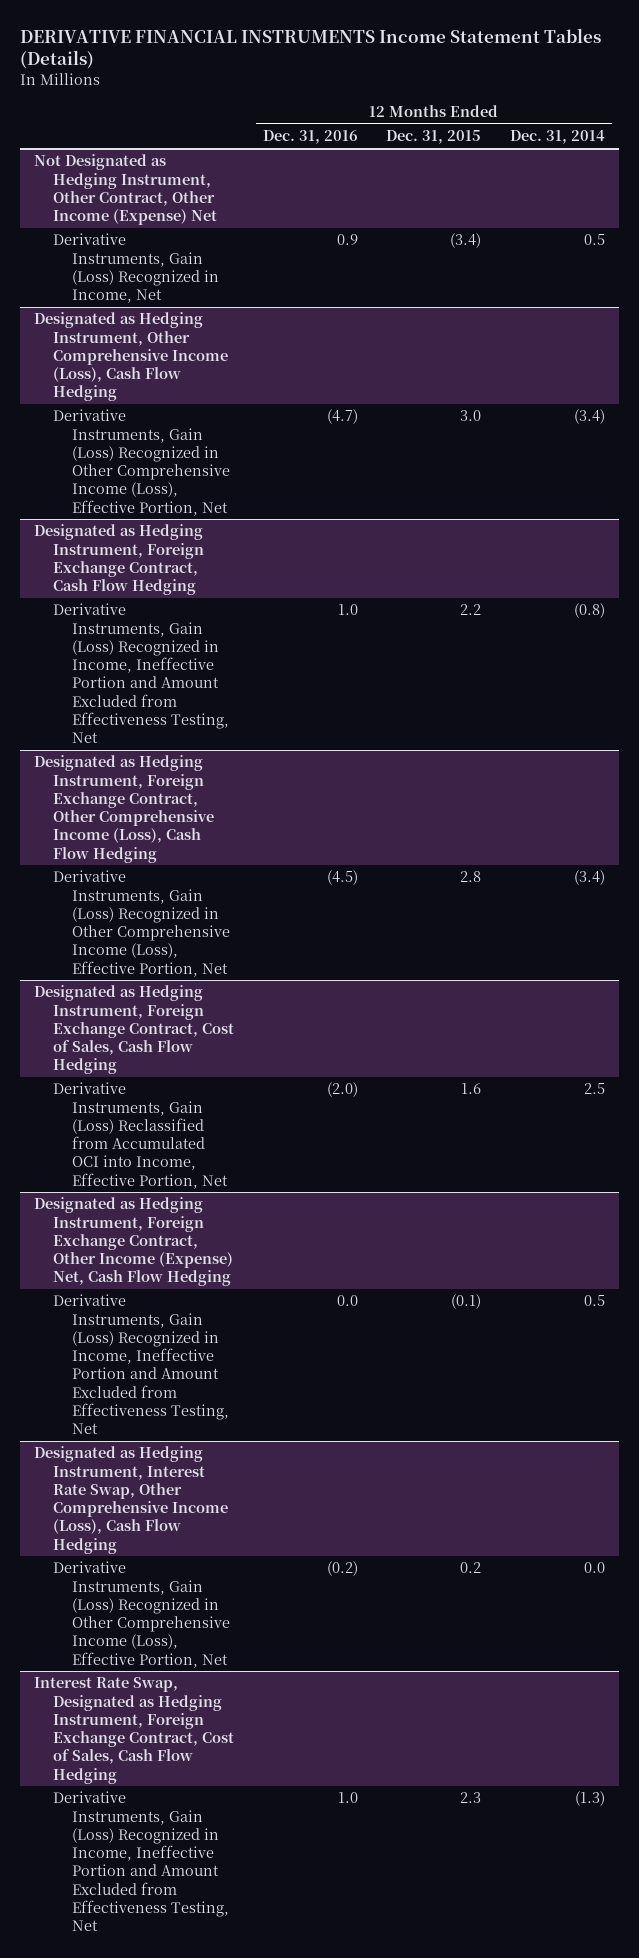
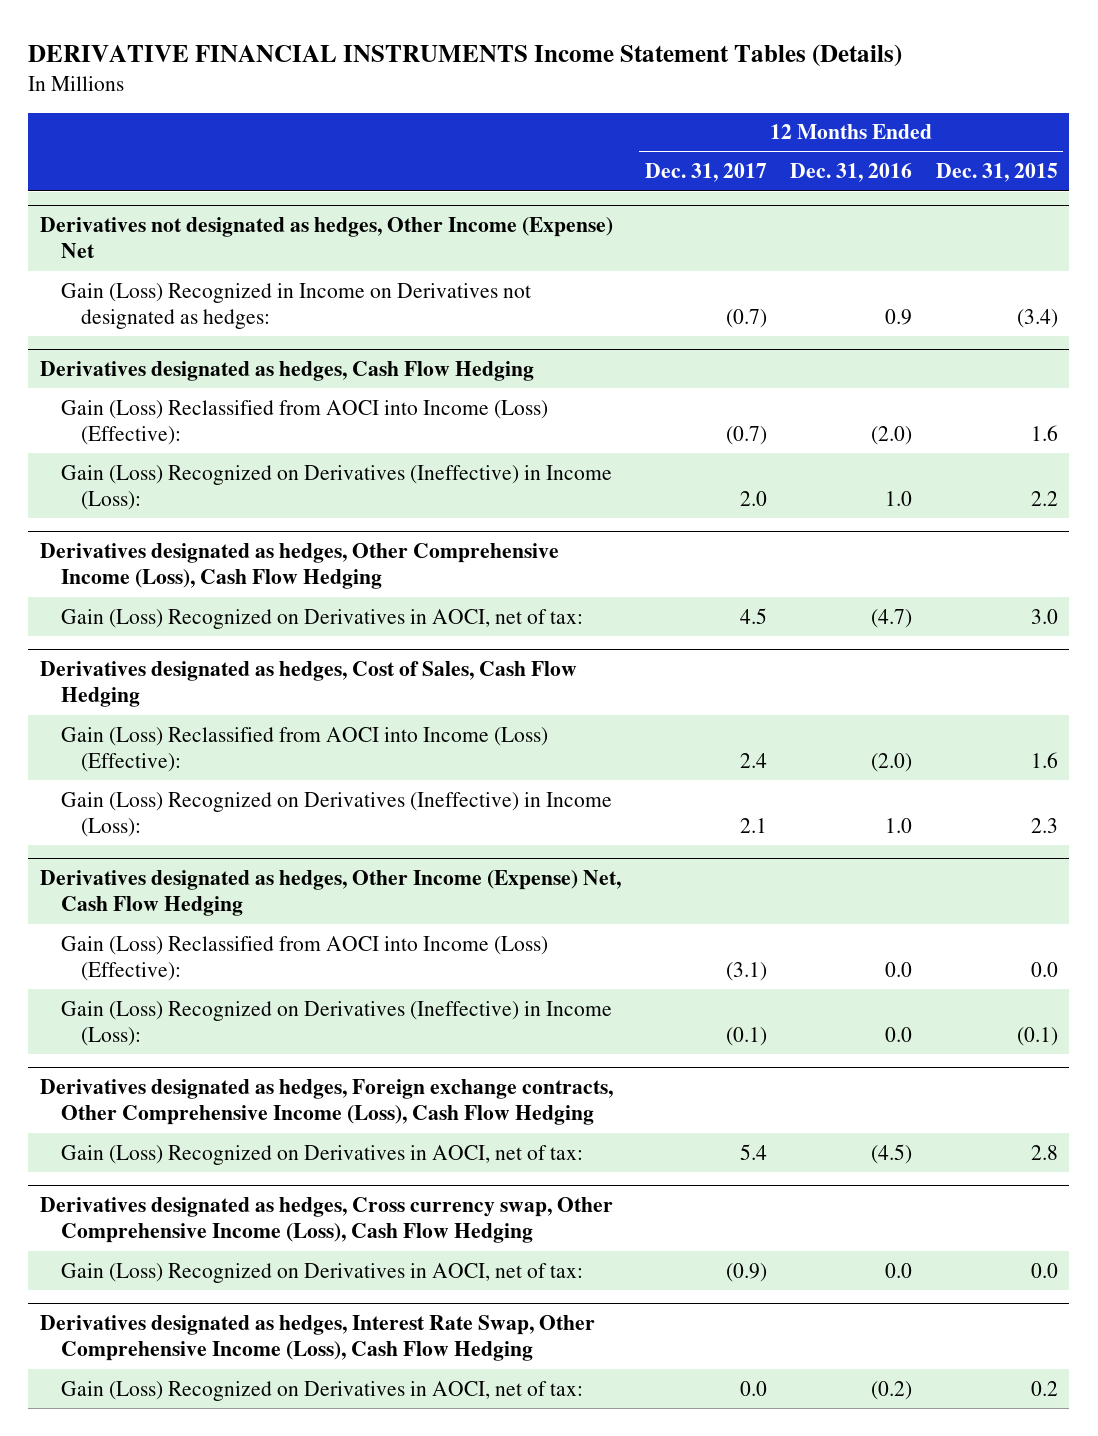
- | 12 Months Ended Dec. 31, 2016 | 12 Months Ended Dec. 31, 2015 | 12 Months Ended Dec. 31, 2014
+ | 12 Months Ended Dec. 31, 2017 | 12 Months Ended Dec. 31, 2016 | 12 Months Ended Dec. 31, 2015
- Not Designated as Hedging Instrument, Other Contract, Other Income (Expense) Net
- Derivative Instruments, Gain (Loss) Recognized in Income, Net | 0.9 | (3.4) | 0.5
- Designated as Hedging Instrument, Other Comprehensive Income (Loss), Cash Flow Hedging
- Derivative Instruments, Gain (Loss) Recognized in Other Comprehensive Income (Loss), Effective Portion, Net | (4.7) | 3.0 | (3.4)
- Designated as Hedging Instrument, Foreign Exchange Contract, Cash Flow Hedging
- Derivative Instruments, Gain (Loss) Recognized in Income, Ineffective Portion and Amount Excluded from Effectiveness Testing, Net | 1.0 | 2.2 | (0.8)
- Designated as Hedging Instrument, Foreign Exchange Contract, Other Comprehensive Income (Loss), Cash Flow Hedging
- Derivative Instruments, Gain (Loss) Recognized in Other Comprehensive Income (Loss), Effective Portion, Net | (4.5) | 2.8 | (3.4)
- Designated as Hedging Instrument, Foreign Exchange Contract, Cost of Sales, Cash Flow Hedging
- Derivative Instruments, Gain (Loss) Reclassified from Accumulated OCI into Income, Effective Portion, Net | (2.0) | 1.6 | 2.5
- Designated as Hedging Instrument, Foreign Exchange Contract, Other Income (Expense) Net, Cash Flow Hedging
- Derivative Instruments, Gain (Loss) Recognized in Income, Ineffective Portion and Amount Excluded from Effectiveness Testing, Net | 0.0 | (0.1) | 0.5
- Designated as Hedging Instrument, Interest Rate Swap, Other Comprehensive Income (Loss), Cash Flow Hedging
- Derivative Instruments, Gain (Loss) Recognized in Other Comprehensive Income (Loss), Effective Portion, Net | (0.2) | 0.2 | 0.0
- Interest Rate Swap, Designated as Hedging Instrument, Foreign Exchange Contract, Cost of Sales, Cash Flow Hedging
- Derivative Instruments, Gain (Loss) Recognized in Income, Ineffective Portion and Amount Excluded from Effectiveness Testing, Net | 1.0 | 2.3 | (1.3)
+ Derivatives not designated as hedges, Other Income (Expense) Net
+ Gain (Loss) Recognized in Income on Derivatives not designated as hedges: | (0.7) | 0.9 | (3.4)
+ Derivatives designated as hedges, Cash Flow Hedging
+ Gain (Loss) Reclassified from AOCI into Income (Loss) (Effective): | (0.7) | (2.0) | 1.6
+ Gain (Loss) Recognized on Derivatives (Ineffective) in Income (Loss): | 2.0 | 1.0 | 2.2
+ Derivatives designated as hedges, Other Comprehensive Income (Loss), Cash Flow Hedging
+ Gain (Loss) Recognized on Derivatives in AOCI, net of tax: | 4.5 | (4.7) | 3.0
+ Derivatives designated as hedges, Cost of Sales, Cash Flow Hedging
+ Gain (Loss) Reclassified from AOCI into Income (Loss) (Effective): | 2.4 | (2.0) | 1.6
+ Gain (Loss) Recognized on Derivatives (Ineffective) in Income (Loss): | 2.1 | 1.0 | 2.3
+ Derivatives designated as hedges, Other Income (Expense) Net, Cash Flow Hedging
+ Gain (Loss) Reclassified from AOCI into Income (Loss) (Effective): | (3.1) | 0.0 | 0.0
+ Gain (Loss) Recognized on Derivatives (Ineffective) in Income (Loss): | (0.1) | 0.0 | (0.1)
+ Derivatives designated as hedges, Foreign exchange contracts, Other Comprehensive Income (Loss), Cash Flow Hedging
+ Gain (Loss) Recognized on Derivatives in AOCI, net of tax: | 5.4 | (4.5) | 2.8
+ Derivatives designated as hedges, Cross currency swap, Other Comprehensive Income (Loss), Cash Flow Hedging
+ Gain (Loss) Recognized on Derivatives in AOCI, net of tax: | (0.9) | 0.0 | 0.0
+ Derivatives designated as hedges, Interest Rate Swap, Other Comprehensive Income (Loss), Cash Flow Hedging
+ Gain (Loss) Recognized on Derivatives in AOCI, net of tax: | 0.0 | (0.2) | 0.2

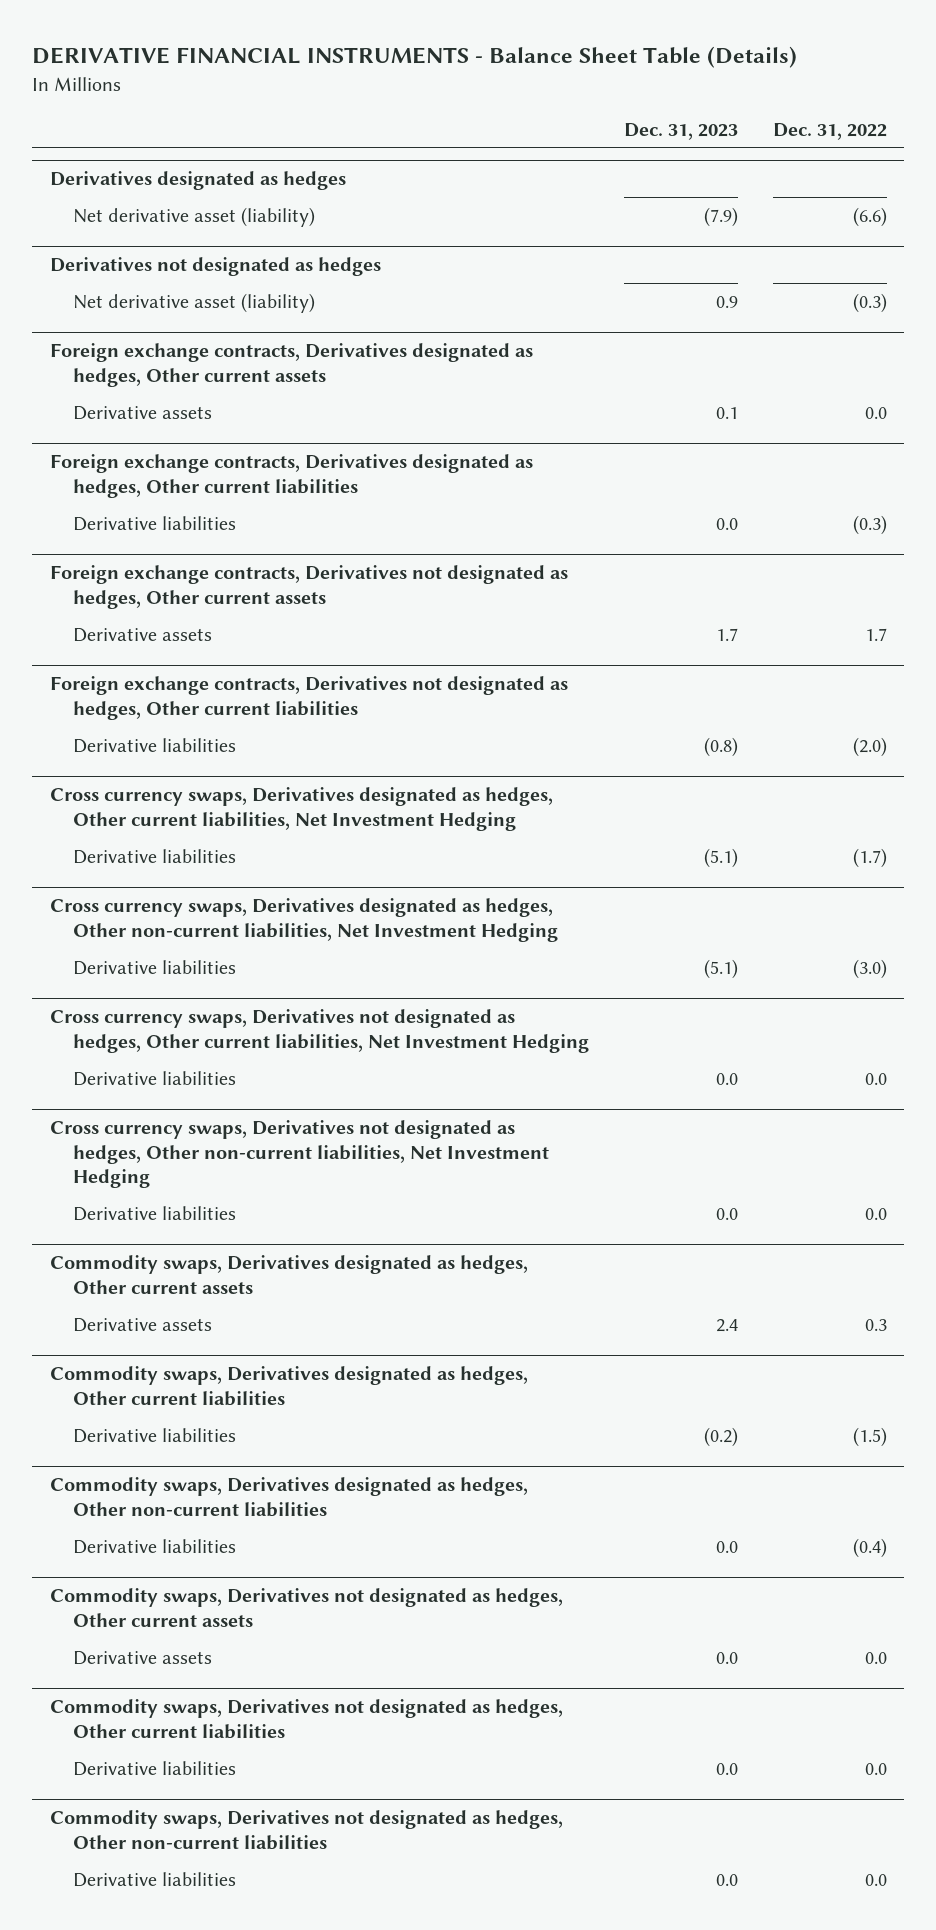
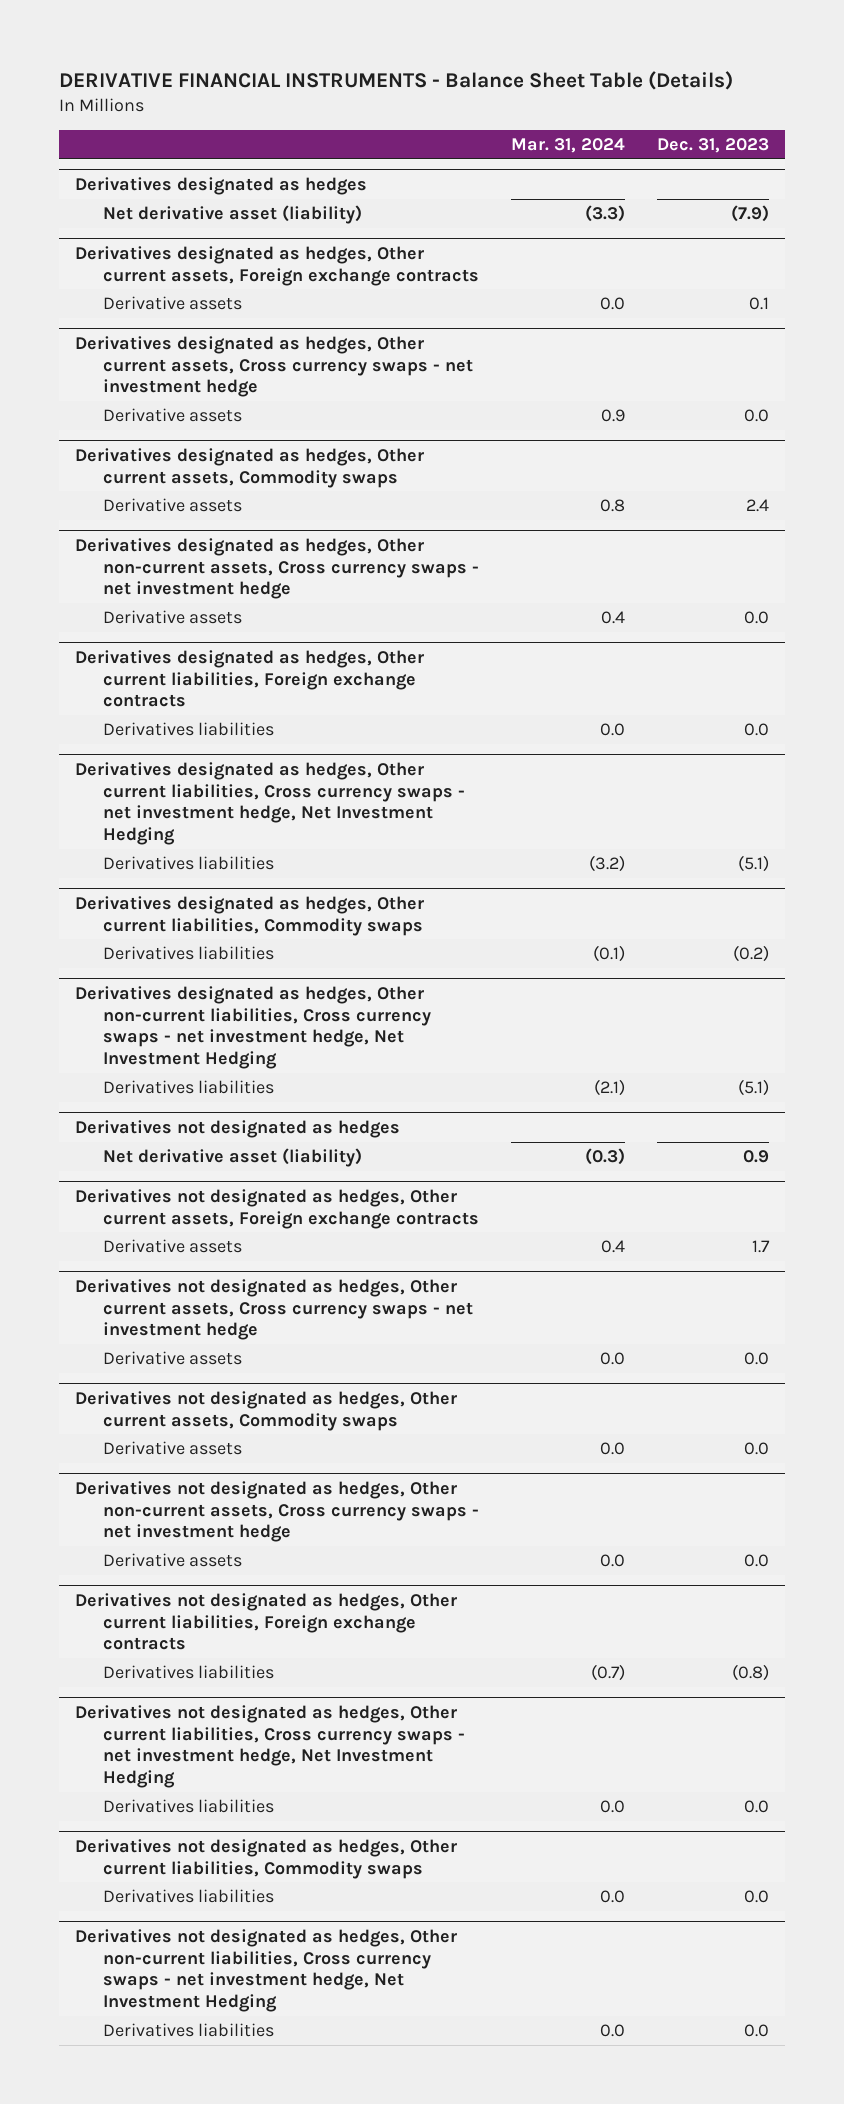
- | Dec. 31, 2023 | Dec. 31, 2022
+ | Mar. 31, 2024 | Dec. 31, 2023
+ Derivatives designated as hedges, Other current assets, Foreign exchange contracts
+ Derivative assets | 0.0 | 0.1
+ Derivatives designated as hedges, Other current assets, Cross currency swaps - net investment hedge
+ Derivative assets | 0.9 | 0.0
+ Derivatives designated as hedges, Other current assets, Commodity swaps
+ Derivative assets | 0.8 | 2.4
+ Derivatives designated as hedges, Other non-current assets, Cross currency swaps - net investment hedge
+ Derivative assets | 0.4 | 0.0
+ Derivatives designated as hedges, Other current liabilities, Foreign exchange contracts
+ Derivatives liabilities | 0.0 | 0.0
+ Derivatives designated as hedges, Other current liabilities, Cross currency swaps - net investment hedge, Net Investment Hedging
+ Derivatives liabilities | (3.2) | (5.1)
+ Derivatives designated as hedges, Other current liabilities, Commodity swaps
+ Derivatives liabilities | (0.1) | (0.2)
+ Derivatives designated as hedges, Other non-current liabilities, Cross currency swaps - net investment hedge, Net Investment Hedging
+ Derivatives liabilities | (2.1) | (5.1)
- Foreign exchange contracts, Derivatives designated as hedges, Other current assets
- Derivative assets | 0.1 | 0.0
- Foreign exchange contracts, Derivatives designated as hedges, Other current liabilities
- Derivative liabilities | 0.0 | (0.3)
- Foreign exchange contracts, Derivatives not designated as hedges, Other current assets
+ Derivatives not designated as hedges, Other current assets, Foreign exchange contracts
- Foreign exchange contracts, Derivatives not designated as hedges, Other current liabilities
- Derivative liabilities | (0.8) | (2.0)
- Cross currency swaps, Derivatives designated as hedges, Other current liabilities, Net Investment Hedging
- Derivative liabilities | (5.1) | (1.7)
- Cross currency swaps, Derivatives designated as hedges, Other non-current liabilities, Net Investment Hedging
- Derivative liabilities | (5.1) | (3.0)
- Cross currency swaps, Derivatives not designated as hedges, Other current liabilities, Net Investment Hedging
- Derivative liabilities | 0.0 | 0.0
- Cross currency swaps, Derivatives not designated as hedges, Other non-current liabilities, Net Investment Hedging
- Derivative liabilities | 0.0 | 0.0
- Commodity swaps, Derivatives designated as hedges, Other current assets
- Derivative assets | 2.4 | 0.3
- Commodity swaps, Derivatives designated as hedges, Other current liabilities
- Derivative liabilities | (0.2) | (1.5)
- Commodity swaps, Derivatives designated as hedges, Other non-current liabilities
- Derivative liabilities | 0.0 | (0.4)
- Commodity swaps, Derivatives not designated as hedges, Other current assets
+ Derivatives not designated as hedges, Other current assets, Cross currency swaps - net investment hedge
- Commodity swaps, Derivatives not designated as hedges, Other current liabilities
- Derivative liabilities | 0.0 | 0.0
- Commodity swaps, Derivatives not designated as hedges, Other non-current liabilities
- Derivative liabilities | 0.0 | 0.0
+ Derivatives not designated as hedges, Other current assets, Commodity swaps
+ Derivative assets | 0.0 | 0.0
+ Derivatives not designated as hedges, Other non-current assets, Cross currency swaps - net investment hedge
+ Derivative assets | 0.0 | 0.0
+ Derivatives not designated as hedges, Other current liabilities, Foreign exchange contracts
+ Derivatives liabilities | (0.7) | (0.8)
+ Derivatives not designated as hedges, Other current liabilities, Cross currency swaps - net investment hedge, Net Investment Hedging
+ Derivatives liabilities | 0.0 | 0.0
+ Derivatives not designated as hedges, Other current liabilities, Commodity swaps
+ Derivatives liabilities | 0.0 | 0.0
+ Derivatives not designated as hedges, Other non-current liabilities, Cross currency swaps - net investment hedge, Net Investment Hedging
+ Derivatives liabilities | 0.0 | 0.0

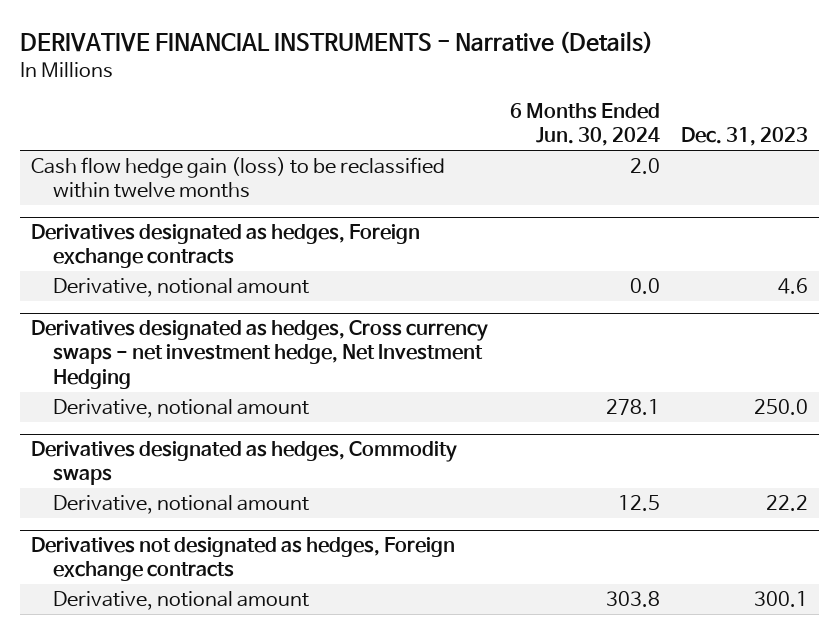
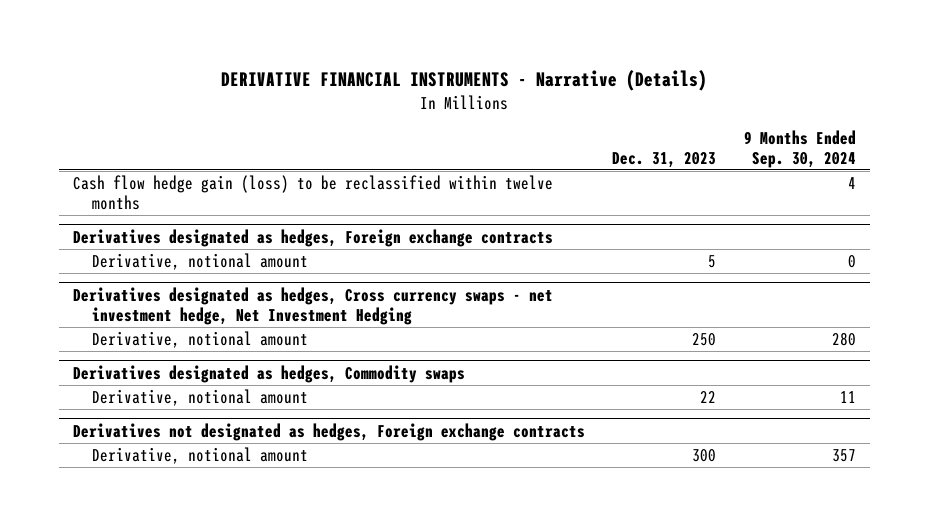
- | 6 Months Ended Jun. 30, 2024 | Dec. 31, 2023
+ | Dec. 31, 2023 | 9 Months Ended Sep. 30, 2024
@ Derivatives designated as hedges, Foreign exchange contracts
- Derivative, notional amount | 0.0 | 4.6
+ Derivative, notional amount | 5 | 0
@ Derivatives designated as hedges, Cross currency swaps - net investment hedge, Net Investment Hedging
- Derivative, notional amount | 278.1 | 250.0
+ Derivative, notional amount | 250 | 280
@ Derivatives designated as hedges, Commodity swaps
- Derivative, notional amount | 12.5 | 22.2
+ Derivative, notional amount | 22 | 11
@ Derivatives not designated as hedges, Foreign exchange contracts
- Derivative, notional amount | 303.8 | 300.1
+ Derivative, notional amount | 300 | 357

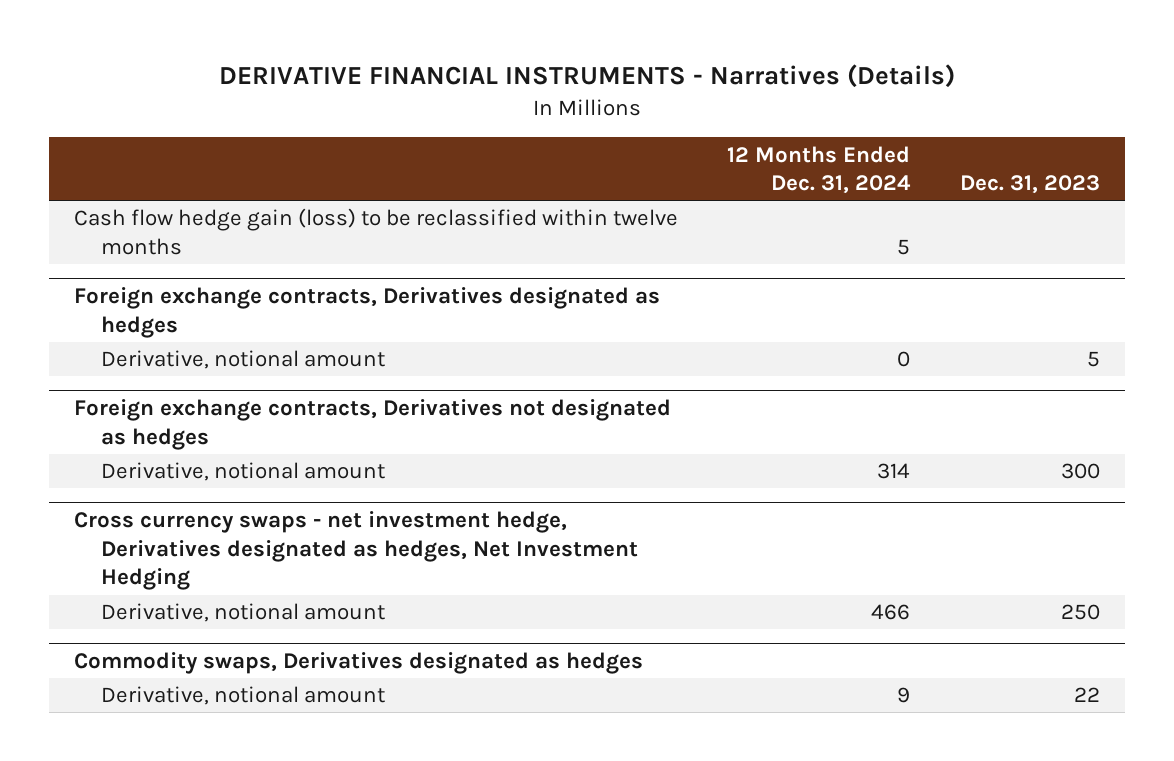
- DERIVATIVE FINANCIAL INSTRUMENTS - Narrative (Details)
+ DERIVATIVE FINANCIAL INSTRUMENTS - Narratives (Details)
- | Dec. 31, 2023 | 9 Months Ended Sep. 30, 2024
+ | 12 Months Ended Dec. 31, 2024 | Dec. 31, 2023
- Derivatives designated as hedges, Foreign exchange contracts
+ Foreign exchange contracts, Derivatives designated as hedges
- Derivatives designated as hedges, Cross currency swaps - net investment hedge, Net Investment Hedging
+ Foreign exchange contracts, Derivatives not designated as hedges
+ Derivative, notional amount | 314 | 300
+ Cross currency swaps - net investment hedge, Derivatives designated as hedges, Net Investment Hedging
- Derivatives designated as hedges, Commodity swaps
+ Commodity swaps, Derivatives designated as hedges
- Derivatives not designated as hedges, Foreign exchange contracts
- Derivative, notional amount | 300 | 357

